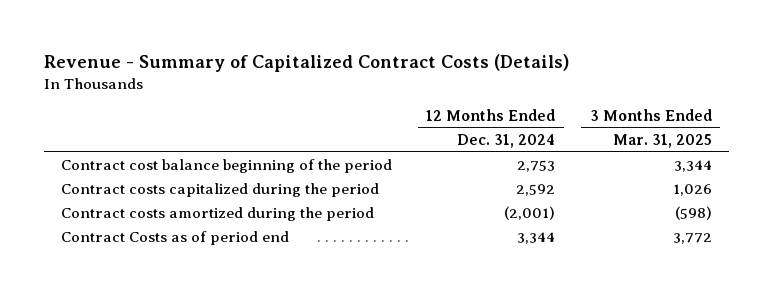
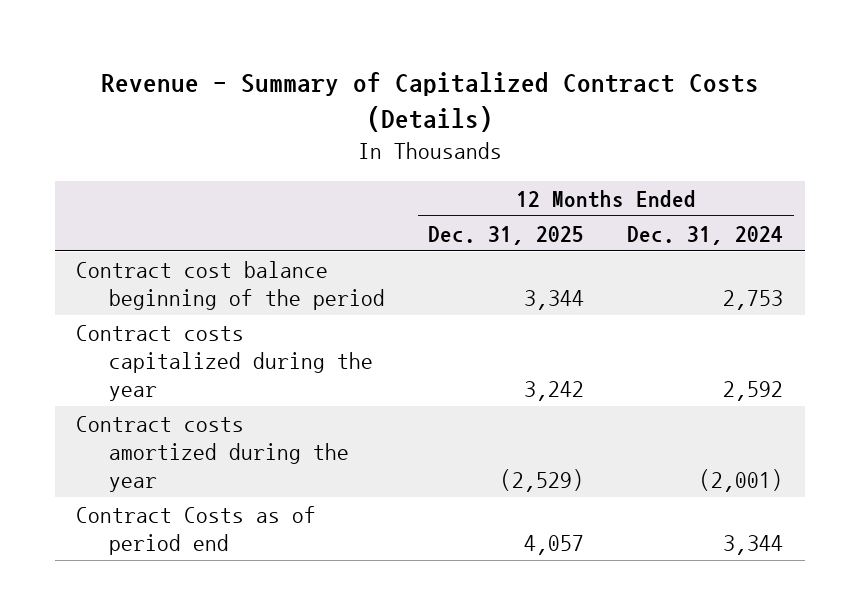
- | 12 Months Ended Dec. 31, 2024 | 3 Months Ended Mar. 31, 2025
+ | 12 Months Ended Dec. 31, 2025 | 12 Months Ended Dec. 31, 2024
- Contract costs capitalized during the period | 2,592 | 1,026
- Contract costs amortized during the period | (2,001) | (598)
+ Contract costs capitalized during the year | 3,242 | 2,592
+ Contract costs amortized during the year | (2,529) | (2,001)

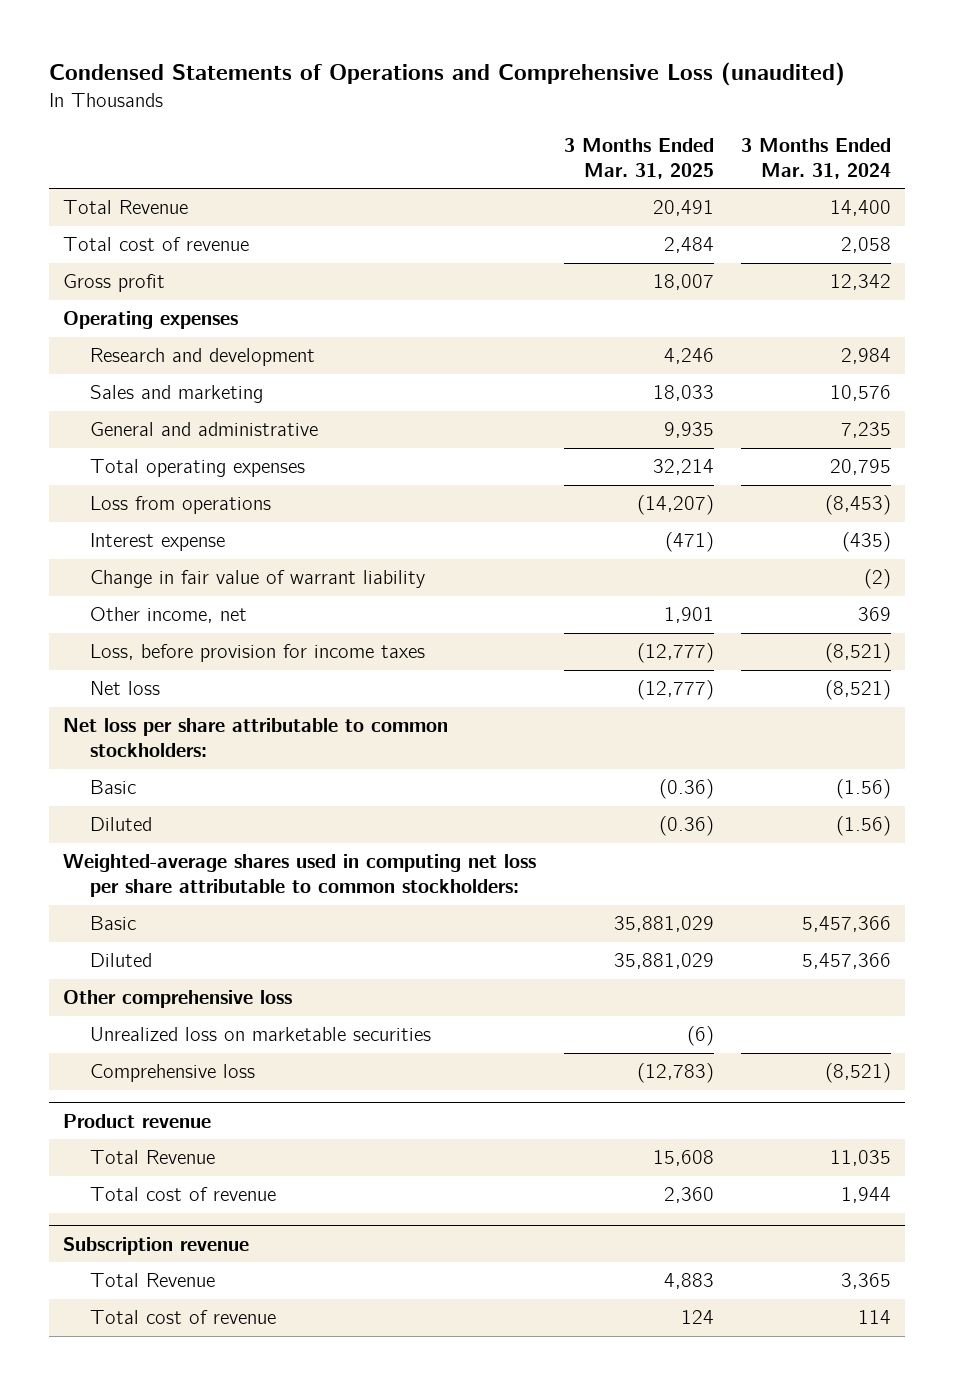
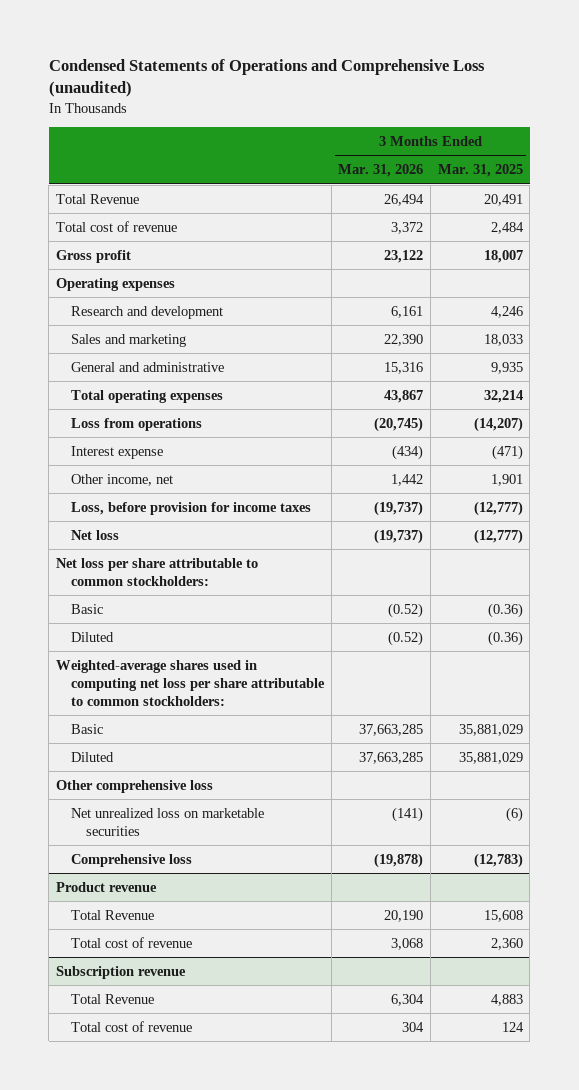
- | 3 Months Ended Mar. 31, 2025 | 3 Months Ended Mar. 31, 2024
+ | 3 Months Ended Mar. 31, 2026 | 3 Months Ended Mar. 31, 2025
- Change in fair value of warrant liability | | (2)
- Unrealized loss on marketable securities | (6) |
+ Net unrealized loss on marketable securities | (141) | (6)

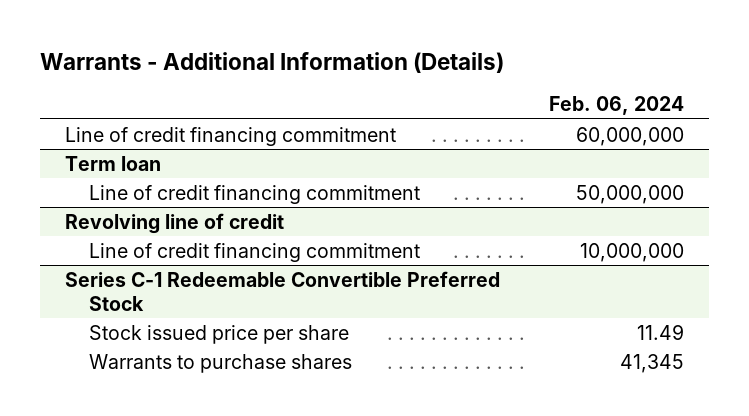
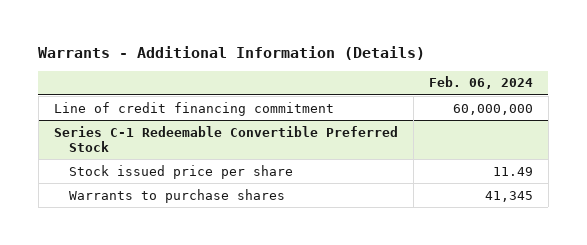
- Term loan
- Line of credit financing commitment | 50,000,000
- Revolving line of credit
- Line of credit financing commitment | 10,000,000

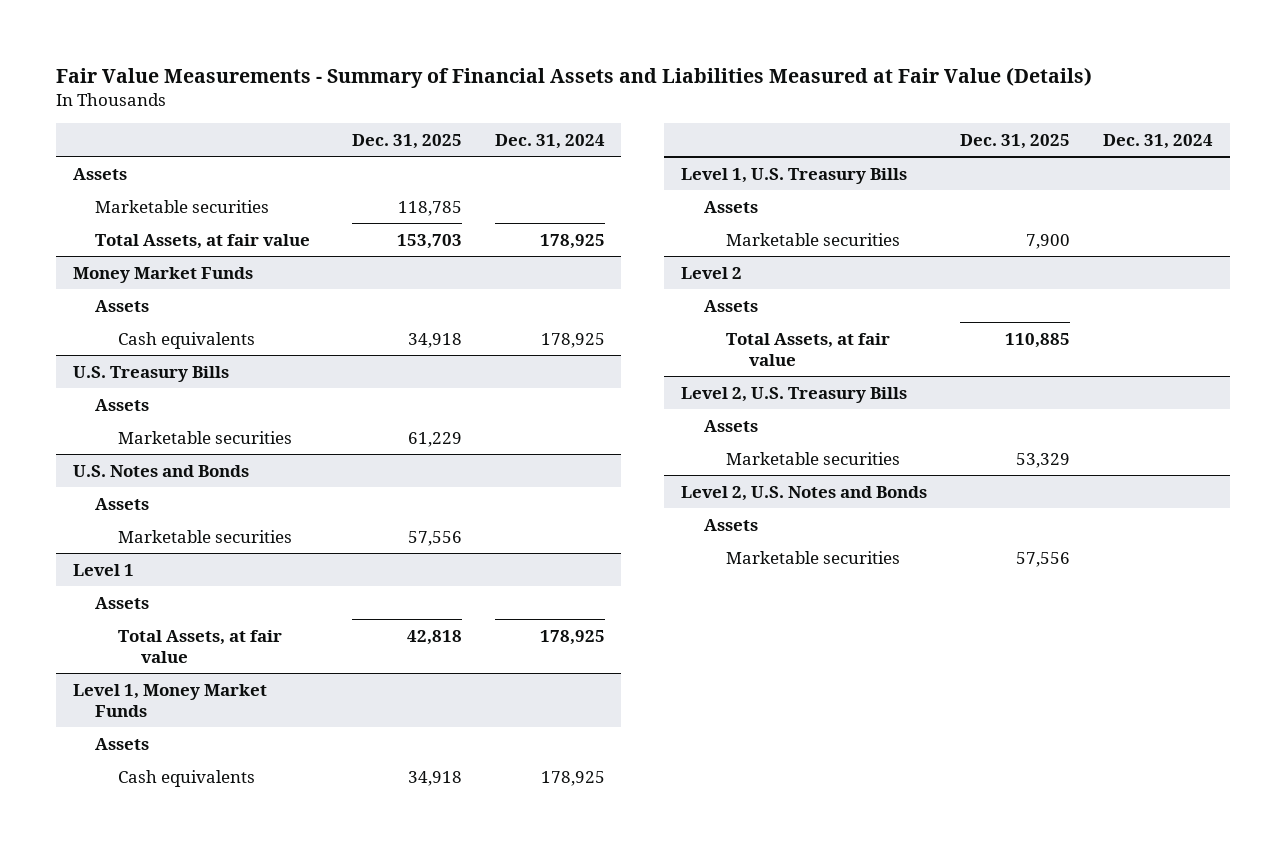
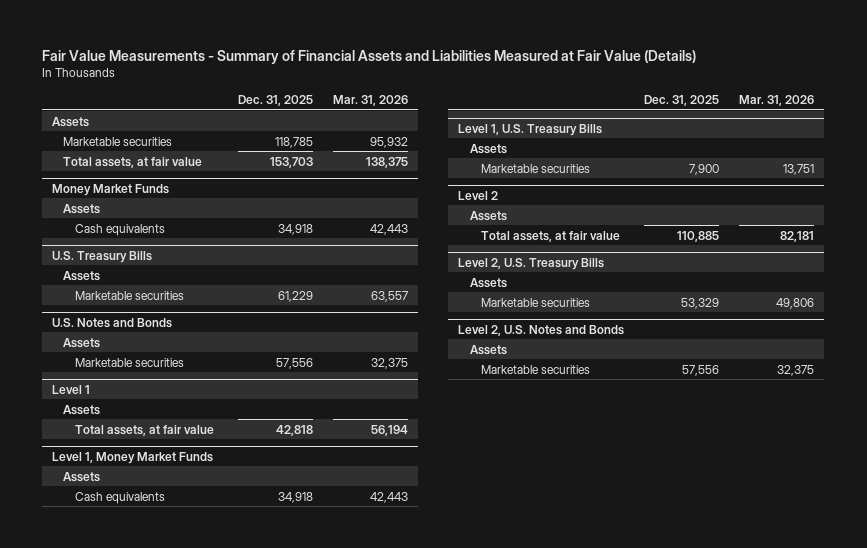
- | Dec. 31, 2025 | Dec. 31, 2024
+ | Dec. 31, 2025 | Mar. 31, 2026
- Total Assets, at fair value | 153,703 | 178,925
+ Total assets, at fair value | 153,703 | 138,375
@ Level 1
- Total Assets, at fair value | 42,818 | 178,925
+ Total assets, at fair value | 42,818 | 56,194
@ Level 2
- Total Assets, at fair value | 110,885 |
+ Total assets, at fair value | 110,885 | 82,181

